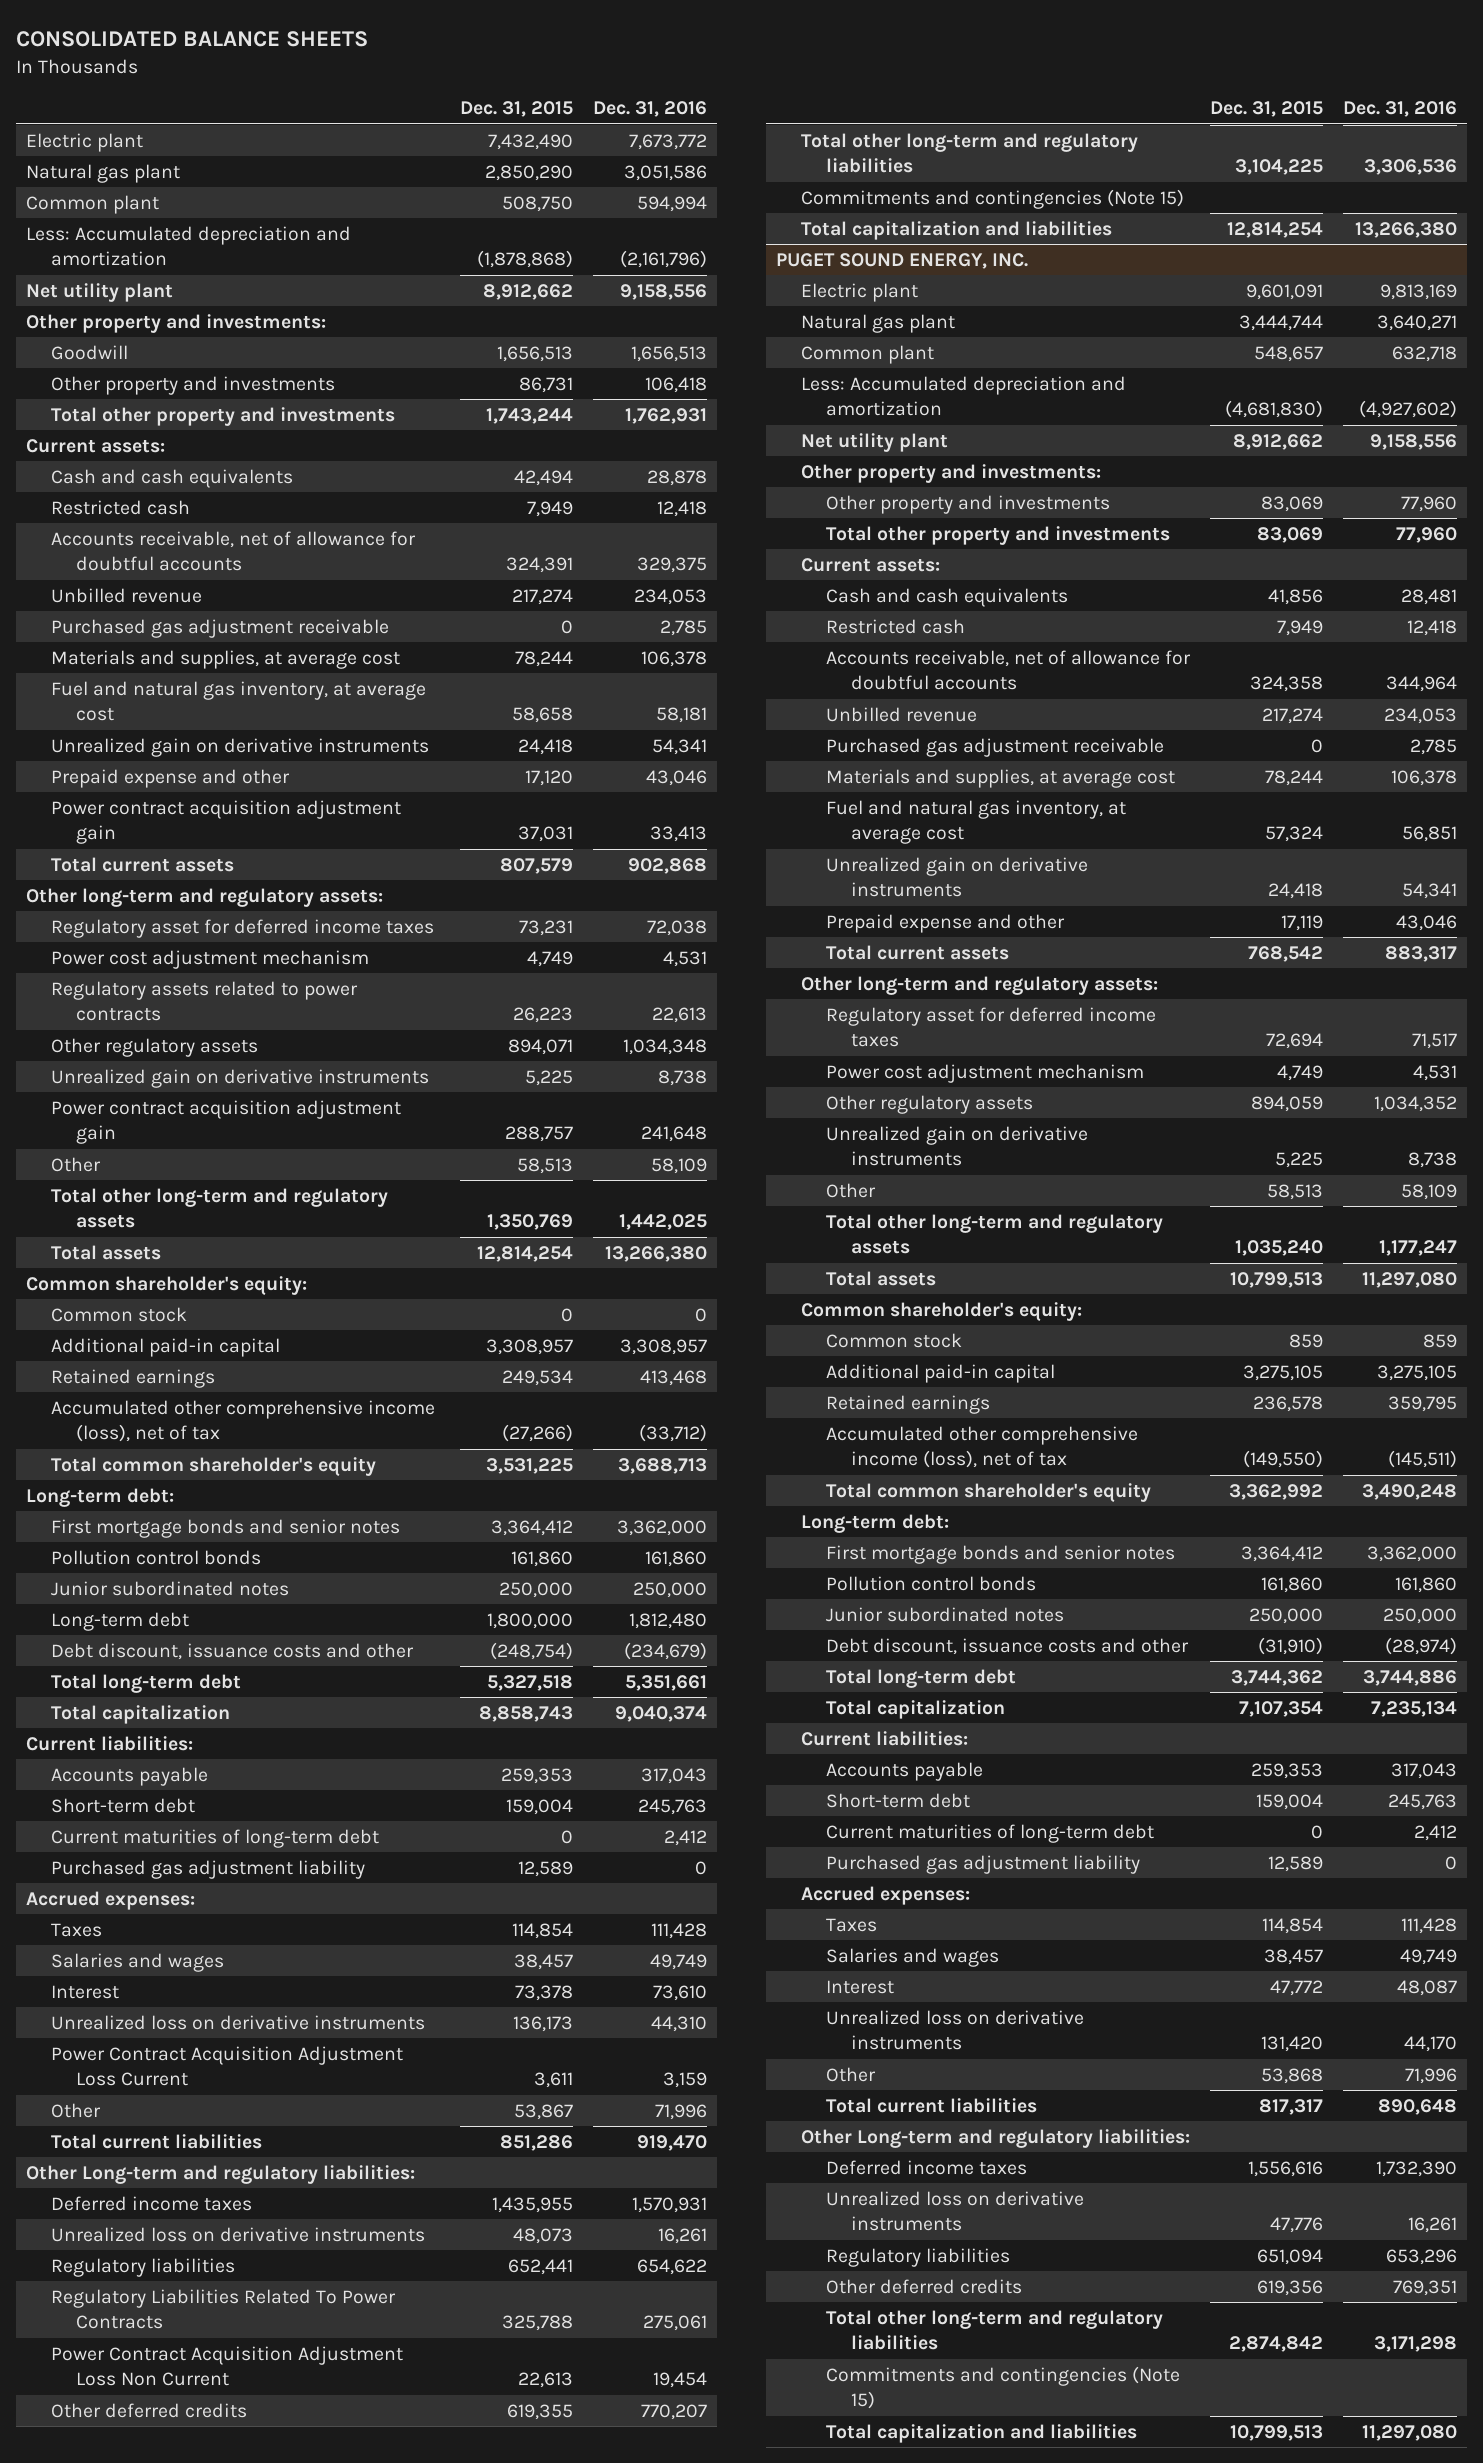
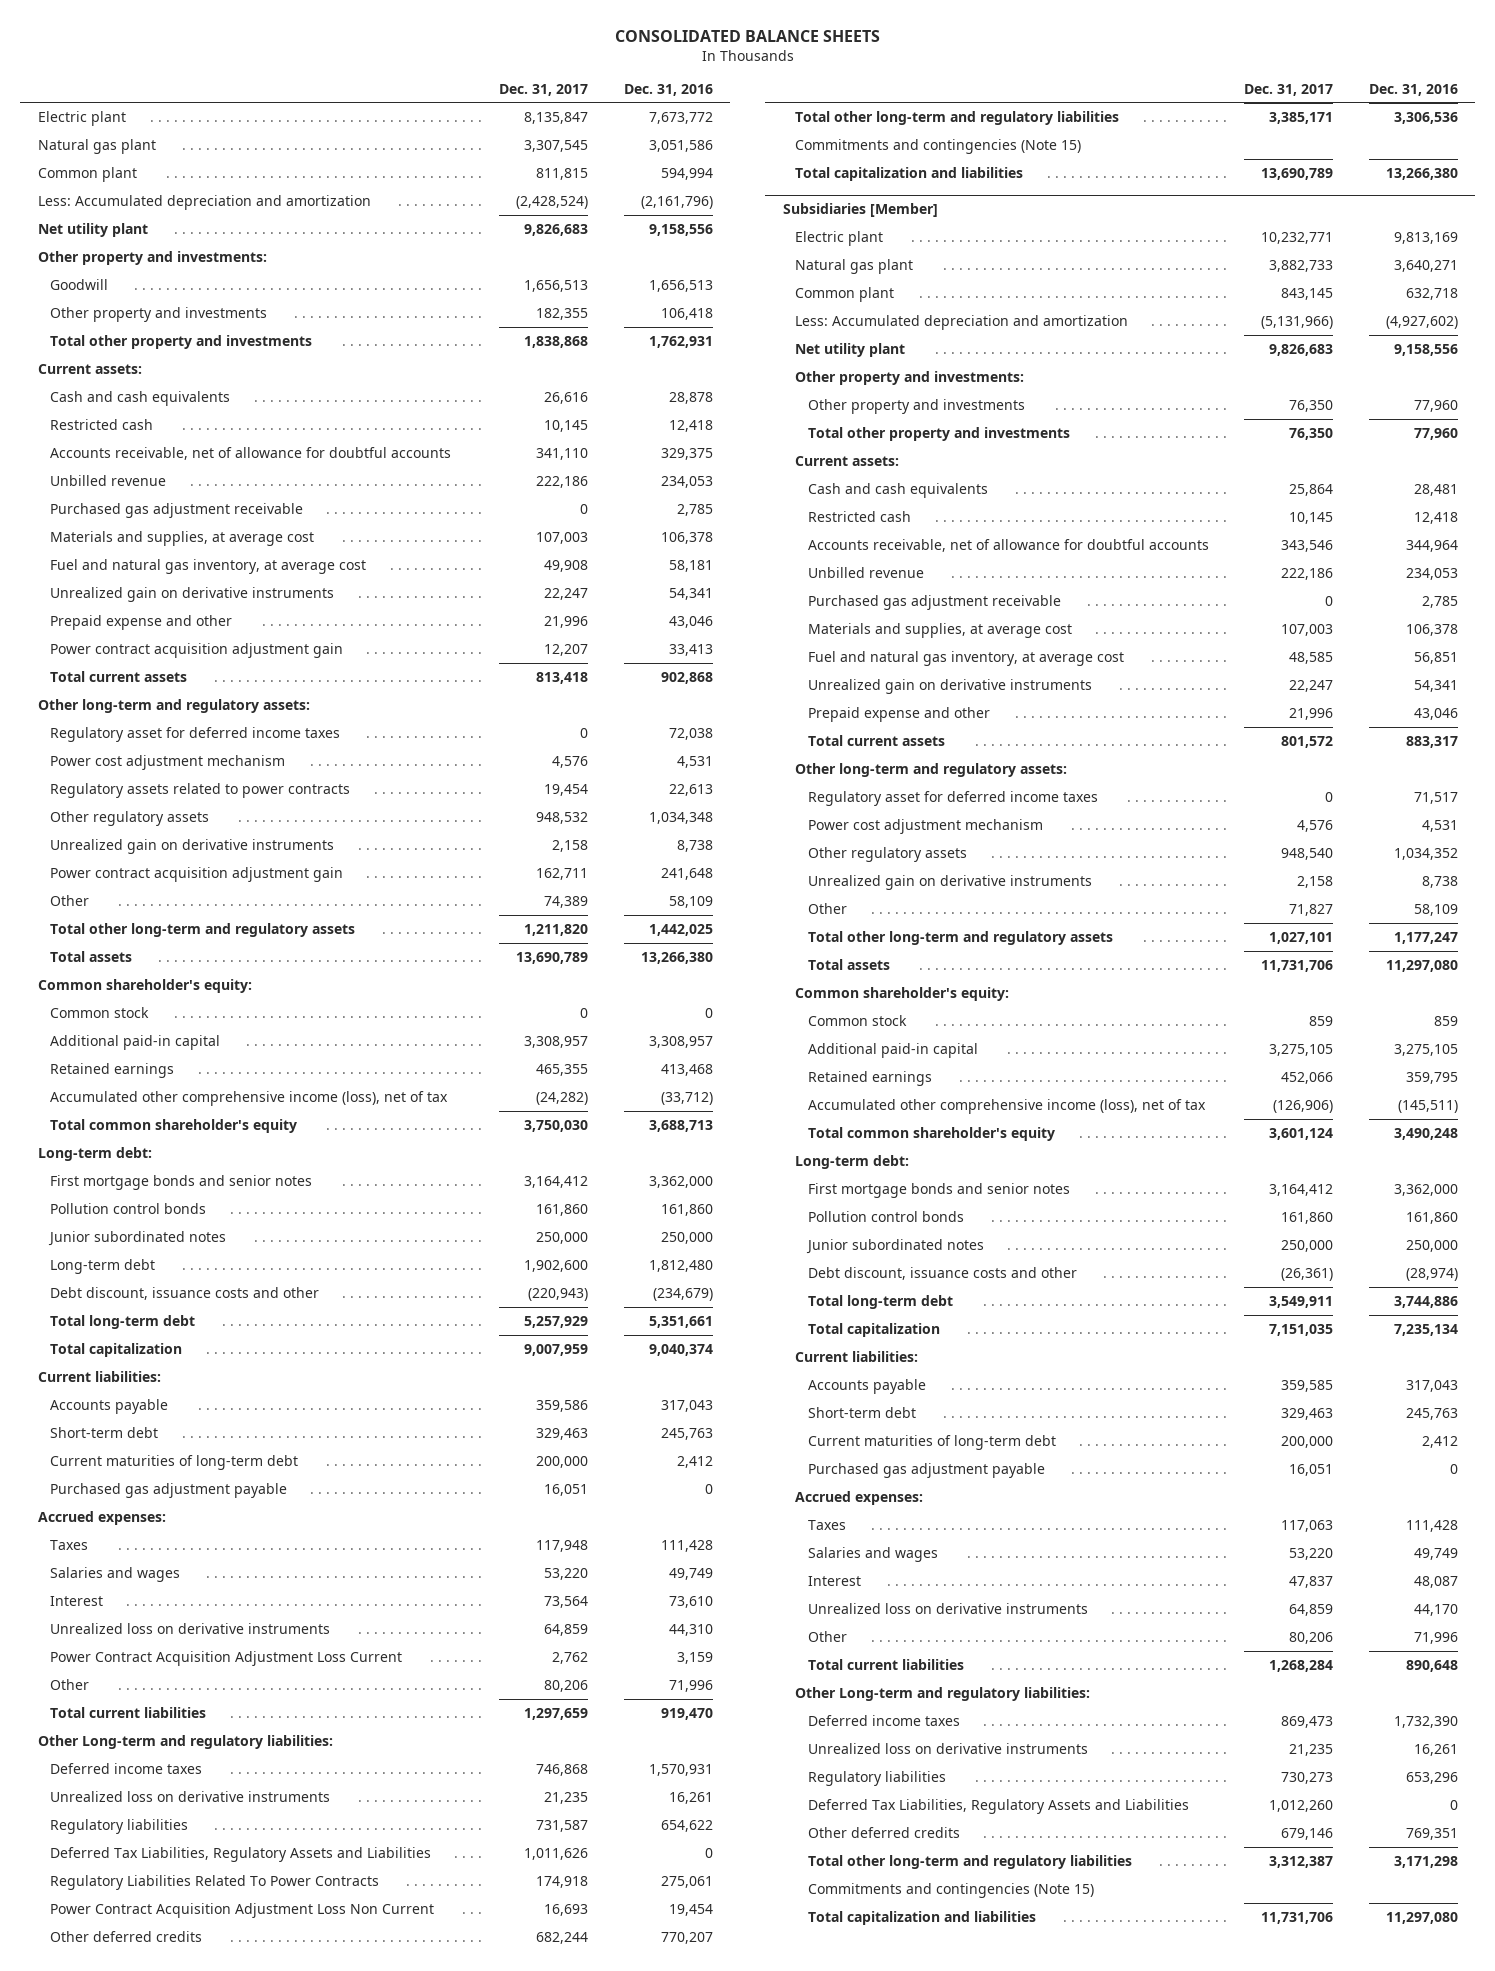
- | Dec. 31, 2015 | Dec. 31, 2016
+ | Dec. 31, 2017 | Dec. 31, 2016
- Purchased gas adjustment liability | 12,589 | 0
+ Purchased gas adjustment payable | 16,051 | 0
+ Deferred Tax Liabilities, Regulatory Assets and Liabilities | 1,011,626 | 0
- PUGET SOUND ENERGY, INC.
+ Subsidiaries [Member]
- Purchased gas adjustment liability | 12,589 | 0
+ Purchased gas adjustment payable | 16,051 | 0
+ Deferred Tax Liabilities, Regulatory Assets and Liabilities | 1,012,260 | 0

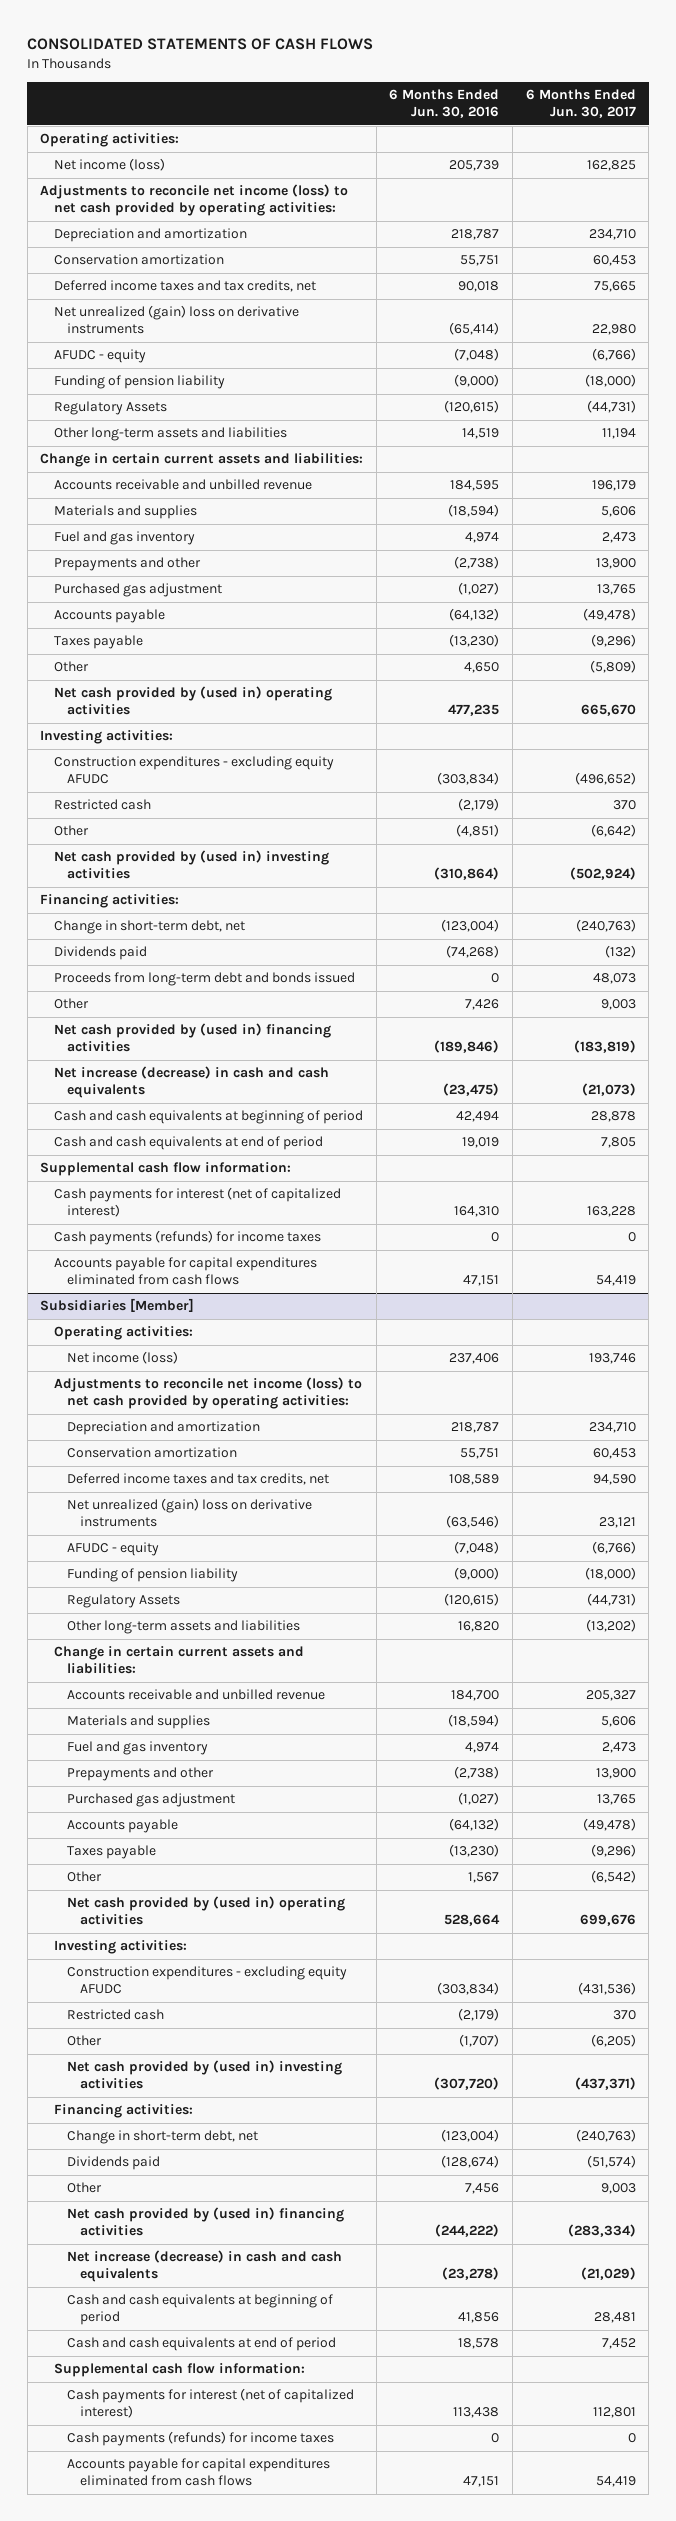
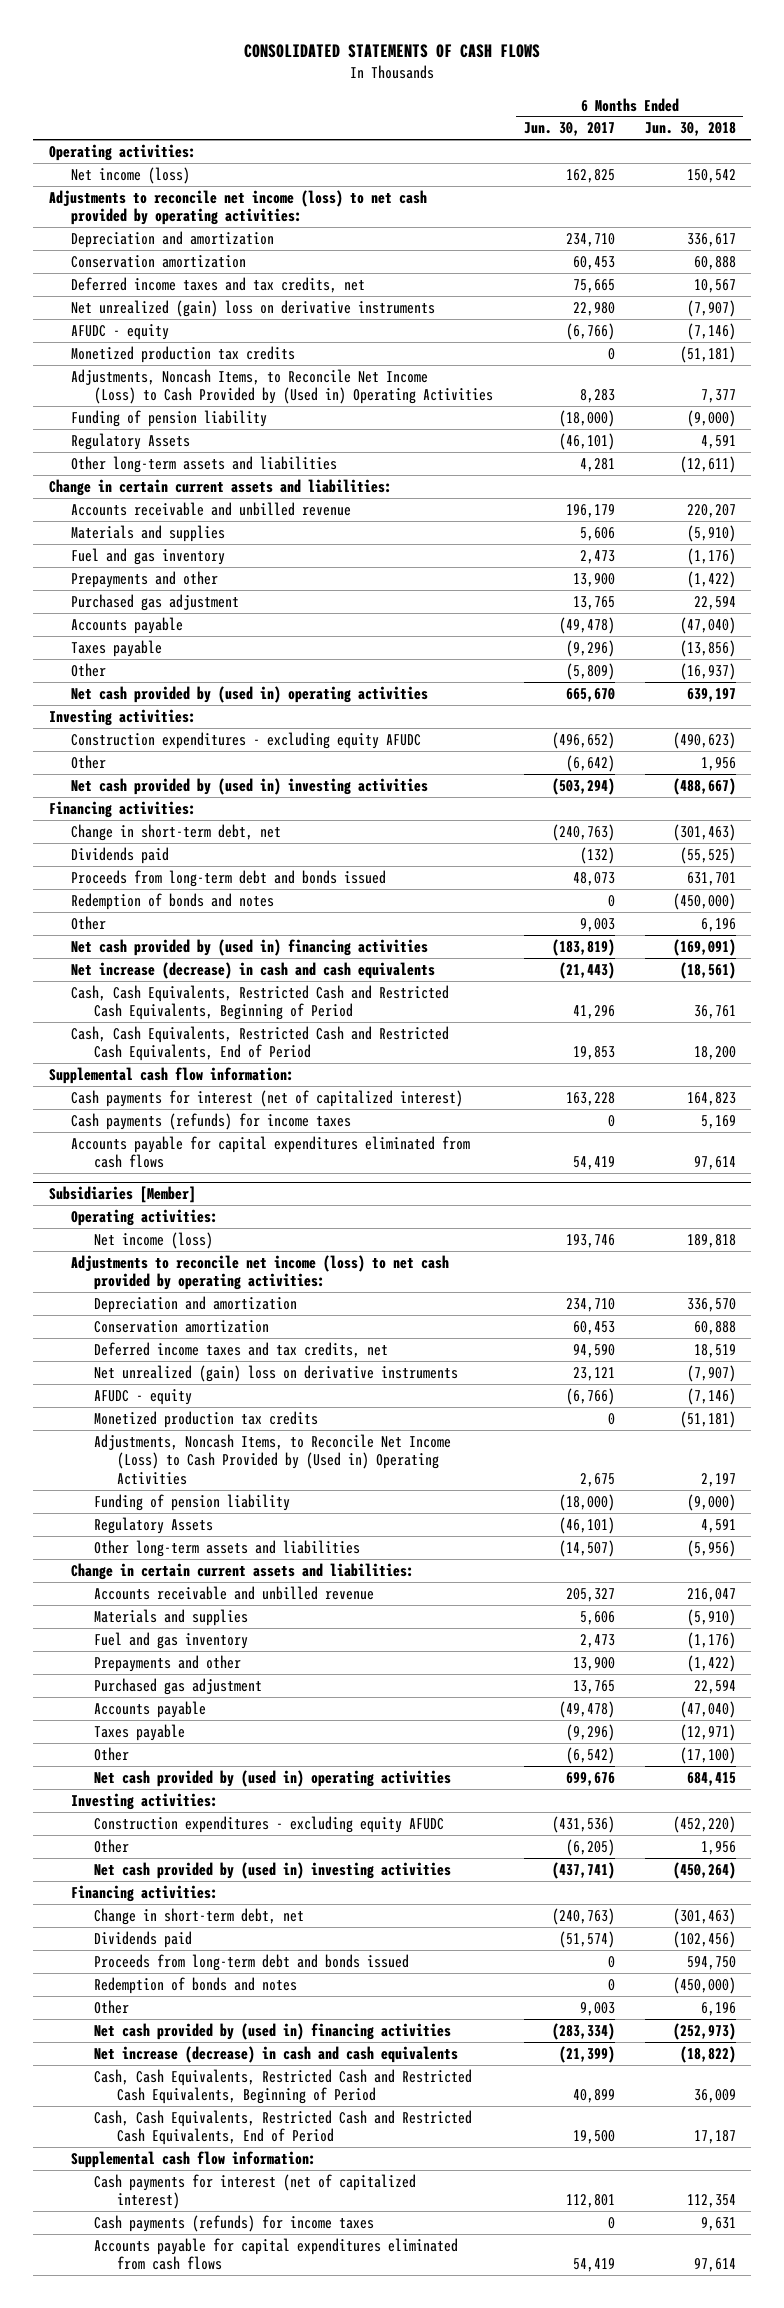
- | 6 Months Ended Jun. 30, 2016 | 6 Months Ended Jun. 30, 2017
+ | 6 Months Ended Jun. 30, 2017 | 6 Months Ended Jun. 30, 2018
+ Monetized production tax credits | 0 | (51,181)
+ Adjustments, Noncash Items, to Reconcile Net Income (Loss) to Cash Provided by (Used in) Operating Activities | 8,283 | 7,377
- Regulatory Assets | (120,615) | (44,731)
- Other long-term assets and liabilities | 14,519 | 11,194
+ Regulatory Assets | (46,101) | 4,591
+ Other long-term assets and liabilities | 4,281 | (12,611)
- Restricted cash | (2,179) | 370
- Net cash provided by (used in) investing activities | (310,864) | (502,924)
+ Net cash provided by (used in) investing activities | (503,294) | (488,667)
+ Redemption of bonds and notes | 0 | (450,000)
- Net increase (decrease) in cash and cash equivalents | (23,475) | (21,073)
- Cash and cash equivalents at beginning of period | 42,494 | 28,878
- Cash and cash equivalents at end of period | 19,019 | 7,805
+ Net increase (decrease) in cash and cash equivalents | (21,443) | (18,561)
+ Cash, Cash Equivalents, Restricted Cash and Restricted Cash Equivalents, Beginning of Period | 41,296 | 36,761
+ Cash, Cash Equivalents, Restricted Cash and Restricted Cash Equivalents, End of Period | 19,853 | 18,200
@ Subsidiaries [Member]
+ Monetized production tax credits | 0 | (51,181)
+ Adjustments, Noncash Items, to Reconcile Net Income (Loss) to Cash Provided by (Used in) Operating Activities | 2,675 | 2,197
- Regulatory Assets | (120,615) | (44,731)
- Other long-term assets and liabilities | 16,820 | (13,202)
+ Regulatory Assets | (46,101) | 4,591
+ Other long-term assets and liabilities | (14,507) | (5,956)
- Restricted cash | (2,179) | 370
- Net cash provided by (used in) investing activities | (307,720) | (437,371)
+ Net cash provided by (used in) investing activities | (437,741) | (450,264)
+ Proceeds from long-term debt and bonds issued | 0 | 594,750
+ Redemption of bonds and notes | 0 | (450,000)
- Net increase (decrease) in cash and cash equivalents | (23,278) | (21,029)
- Cash and cash equivalents at beginning of period | 41,856 | 28,481
- Cash and cash equivalents at end of period | 18,578 | 7,452
+ Net increase (decrease) in cash and cash equivalents | (21,399) | (18,822)
+ Cash, Cash Equivalents, Restricted Cash and Restricted Cash Equivalents, Beginning of Period | 40,899 | 36,009
+ Cash, Cash Equivalents, Restricted Cash and Restricted Cash Equivalents, End of Period | 19,500 | 17,187

